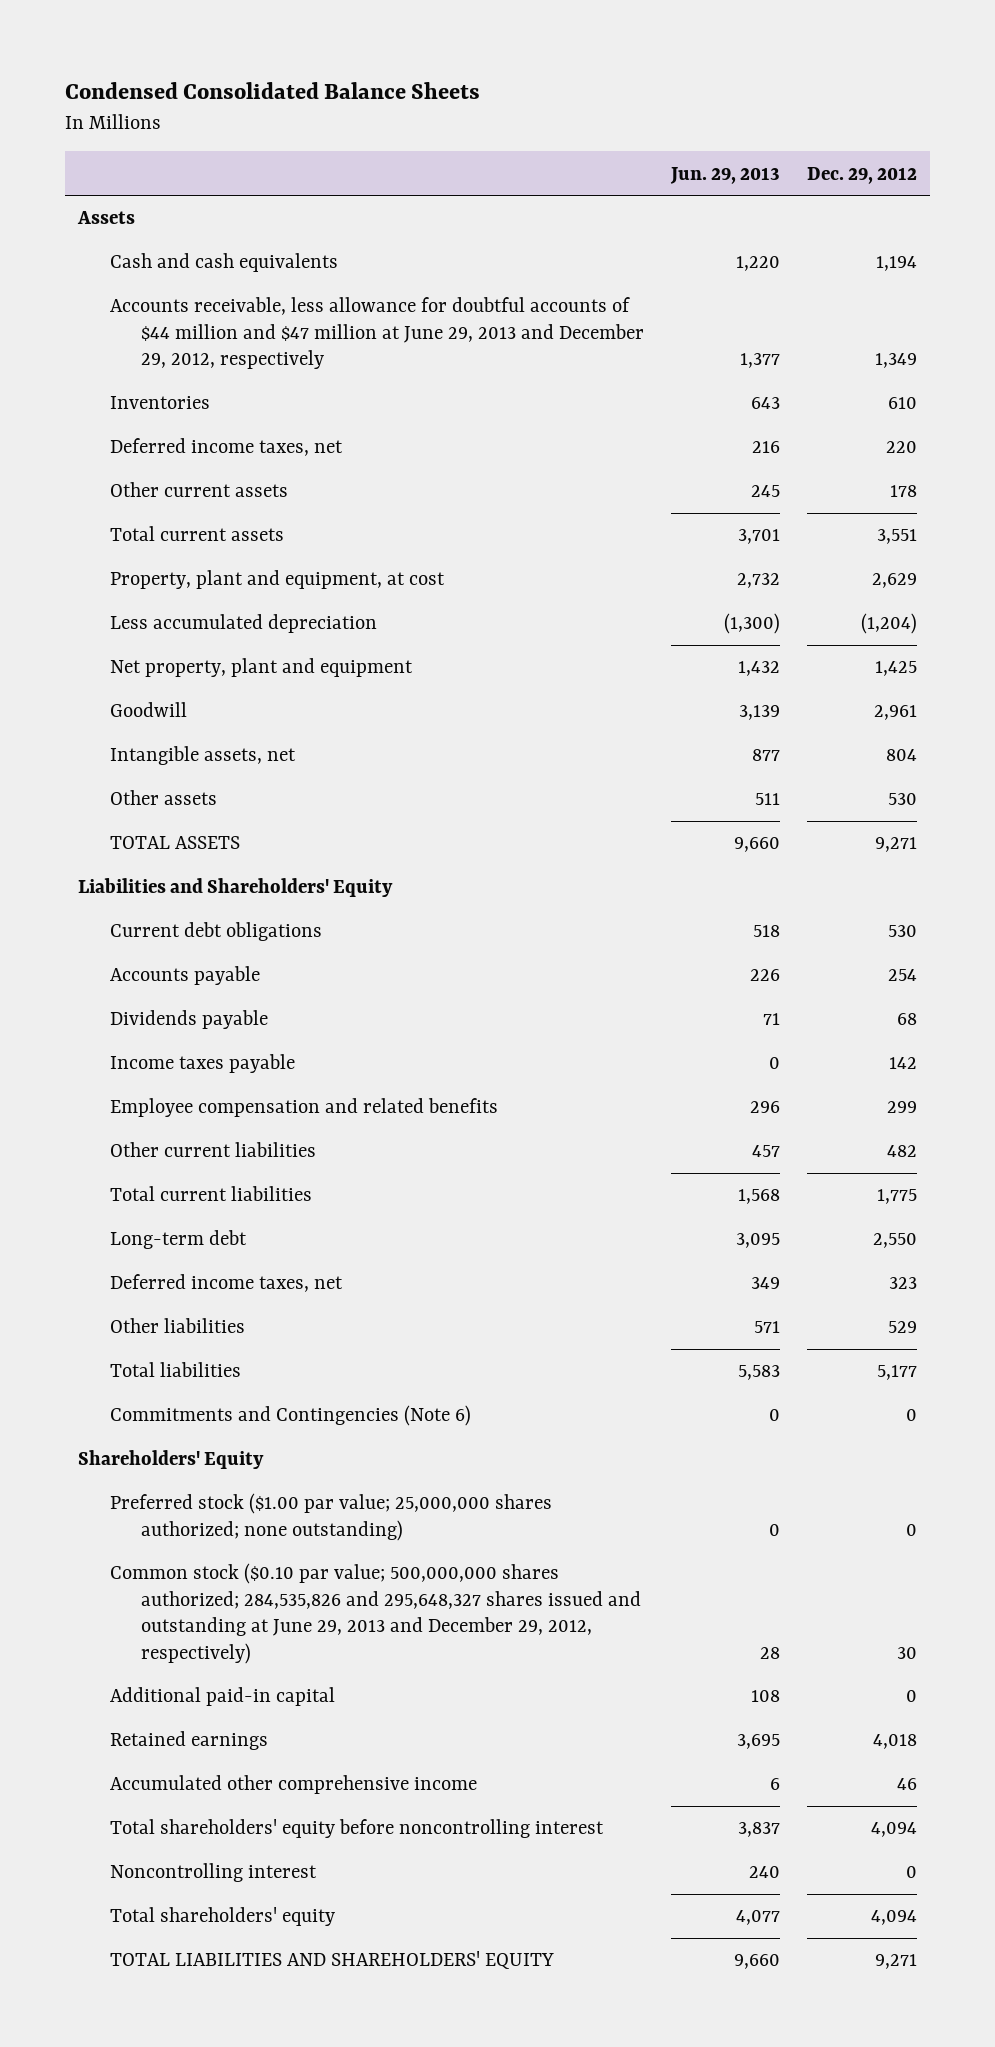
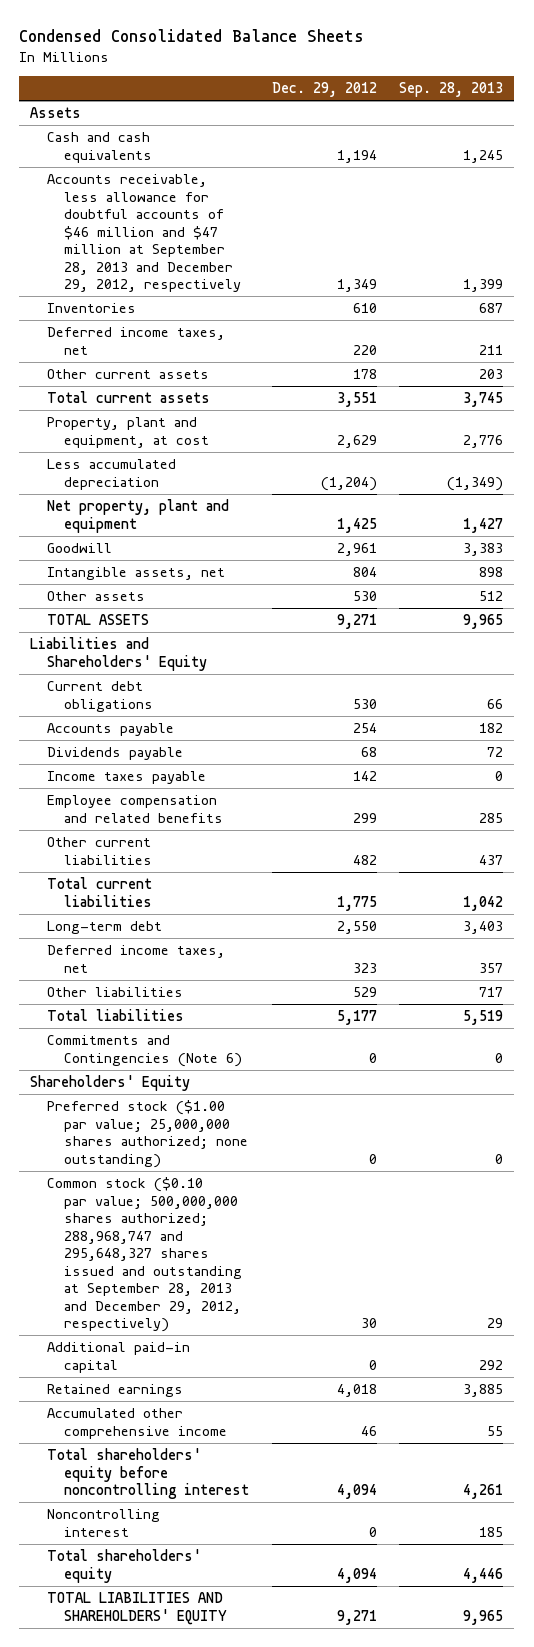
- | Jun. 29, 2013 | Dec. 29, 2012
+ | Dec. 29, 2012 | Sep. 28, 2013
- Accounts receivable, less allowance for doubtful accounts of $44 million and $47 million at June 29, 2013 and December 29, 2012, respectively | 1,377 | 1,349
+ Accounts receivable, less allowance for doubtful accounts of $46 million and $47 million at September 28, 2013 and December 29, 2012, respectively | 1,349 | 1,399
- Common stock ($0.10 par value; 500,000,000 shares authorized; 284,535,826 and 295,648,327 shares issued and outstanding at June 29, 2013 and December 29, 2012, respectively) | 28 | 30
+ Common stock ($0.10 par value; 500,000,000 shares authorized; 288,968,747 and 295,648,327 shares issued and outstanding at September 28, 2013 and December 29, 2012, respectively) | 30 | 29

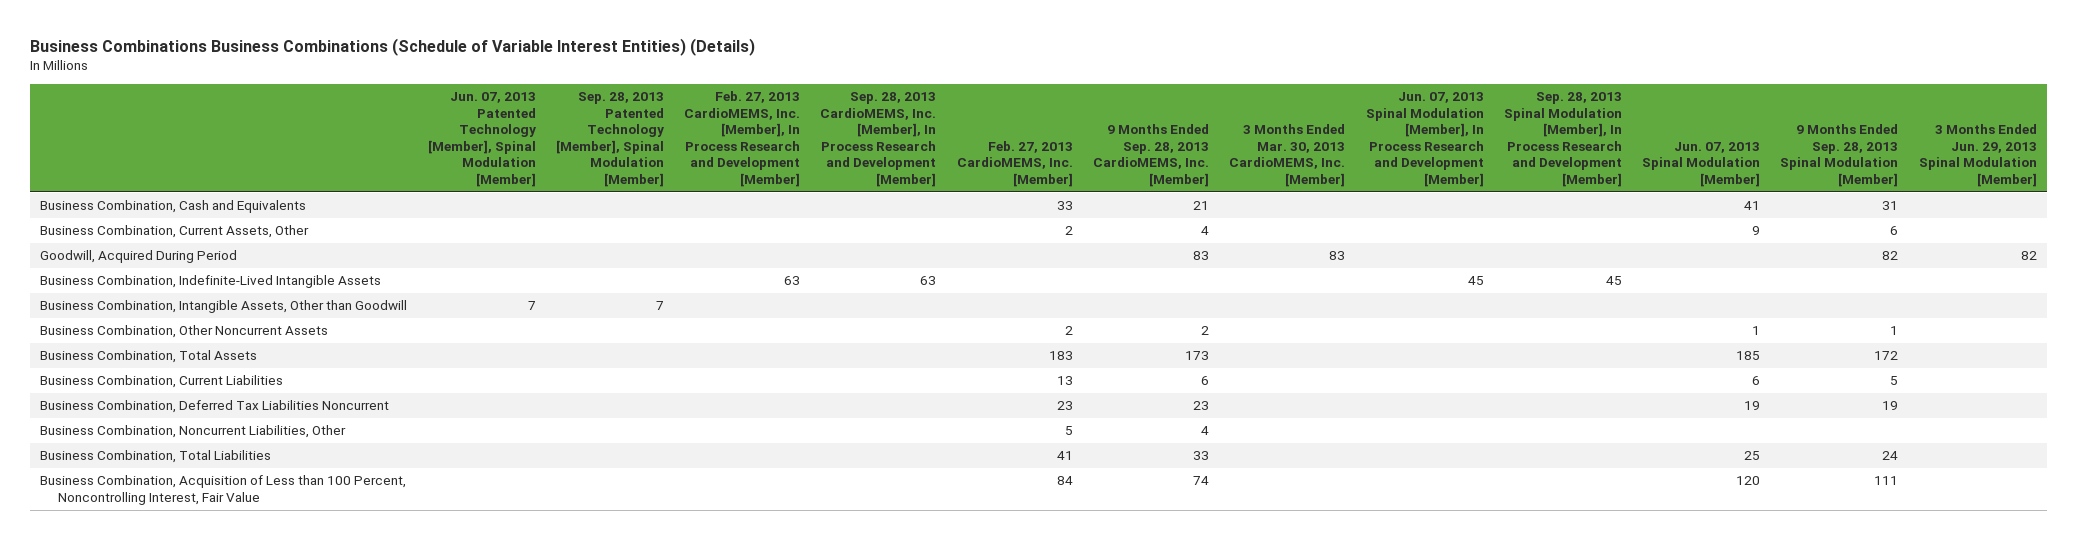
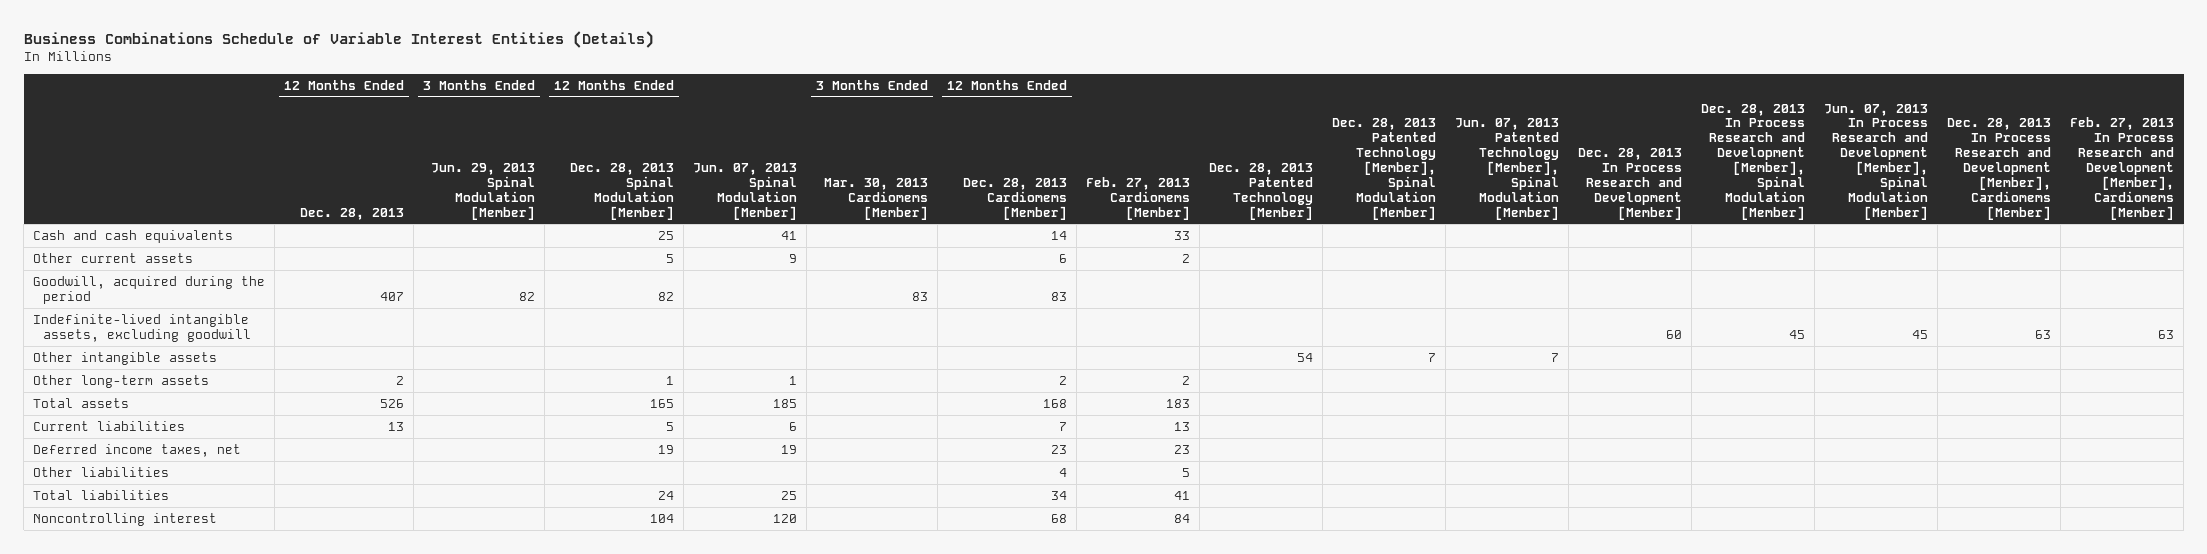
- Business Combinations Business Combinations (Schedule of Variable Interest Entities) (Details)
+ Business Combinations Schedule of Variable Interest Entities (Details)
- | Jun. 07, 2013 Patented Technology [Member], Spinal Modulation [Member] | Sep. 28, 2013 Patented Technology [Member], Spinal Modulation [Member] | Feb. 27, 2013 CardioMEMS, Inc. [Member], In Process Research and Development [Member] | Sep. 28, 2013 CardioMEMS, Inc. [Member], In Process Research and Development [Member] | Feb. 27, 2013 CardioMEMS, Inc. [Member] | 9 Months Ended Sep. 28, 2013 CardioMEMS, Inc. [Member] | 3 Months Ended Mar. 30, 2013 CardioMEMS, Inc. [Member] | Jun. 07, 2013 Spinal Modulation [Member], In Process Research and Development [Member] | Sep. 28, 2013 Spinal Modulation [Member], In Process Research and Development [Member] | Jun. 07, 2013 Spinal Modulation [Member] | 9 Months Ended Sep. 28, 2013 Spinal Modulation [Member] | 3 Months Ended Jun. 29, 2013 Spinal Modulation [Member]
+ | 12 Months Ended Dec. 28, 2013 | 3 Months Ended Jun. 29, 2013 Spinal Modulation [Member] | 12 Months Ended Dec. 28, 2013 Spinal Modulation [Member] | Jun. 07, 2013 Spinal Modulation [Member] | 3 Months Ended Mar. 30, 2013 Cardiomems [Member] | 12 Months Ended Dec. 28, 2013 Cardiomems [Member] | Feb. 27, 2013 Cardiomems [Member] | Dec. 28, 2013 Patented Technology [Member] | Dec. 28, 2013 Patented Technology [Member], Spinal Modulation [Member] | Jun. 07, 2013 Patented Technology [Member], Spinal Modulation [Member] | Dec. 28, 2013 In Process Research and Development [Member] | Dec. 28, 2013 In Process Research and Development [Member], Spinal Modulation [Member] | Jun. 07, 2013 In Process Research and Development [Member], Spinal Modulation [Member] | Dec. 28, 2013 In Process Research and Development [Member], Cardiomems [Member] | Feb. 27, 2013 In Process Research and Development [Member], Cardiomems [Member]
- Business Combination, Cash and Equivalents | | | | | 33 | 21 | | | | 41 | 31 |
- Business Combination, Current Assets, Other | | | | | 2 | 4 | | | | 9 | 6 |
- Goodwill, Acquired During Period | | | | | | 83 | 83 | | | | 82 | 82
- Business Combination, Indefinite-Lived Intangible Assets | | | 63 | 63 | | | | 45 | 45 | | |
- Business Combination, Intangible Assets, Other than Goodwill | 7 | 7 | | | | | | | | | |
- Business Combination, Other Noncurrent Assets | | | | | 2 | 2 | | | | 1 | 1 |
- Business Combination, Total Assets | | | | | 183 | 173 | | | | 185 | 172 |
- Business Combination, Current Liabilities | | | | | 13 | 6 | | | | 6 | 5 |
- Business Combination, Deferred Tax Liabilities Noncurrent | | | | | 23 | 23 | | | | 19 | 19 |
- Business Combination, Noncurrent Liabilities, Other | | | | | 5 | 4 | | | | | |
- Business Combination, Total Liabilities | | | | | 41 | 33 | | | | 25 | 24 |
- Business Combination, Acquisition of Less than 100 Percent, Noncontrolling Interest, Fair Value | | | | | 84 | 74 | | | | 120 | 111 |
+ Cash and cash equivalents | | | 25 | 41 | | 14 | 33 | | | | | | | |
+ Other current assets | | | 5 | 9 | | 6 | 2 | | | | | | | |
+ Goodwill, acquired during the period | 407 | 82 | 82 | | 83 | 83 | | | | | | | | |
+ Indefinite-lived intangible assets, excluding goodwill | | | | | | | | | | | 60 | 45 | 45 | 63 | 63
+ Other intangible assets | | | | | | | | 54 | 7 | 7 | | | | |
+ Other long-term assets | 2 | | 1 | 1 | | 2 | 2 | | | | | | | |
+ Total assets | 526 | | 165 | 185 | | 168 | 183 | | | | | | | |
+ Current liabilities | 13 | | 5 | 6 | | 7 | 13 | | | | | | | |
+ Deferred income taxes, net | | | 19 | 19 | | 23 | 23 | | | | | | | |
+ Other liabilities | | | | | | 4 | 5 | | | | | | | |
+ Total liabilities | | | 24 | 25 | | 34 | 41 | | | | | | | |
+ Noncontrolling interest | | | 104 | 120 | | 68 | 84 | | | | | | | |

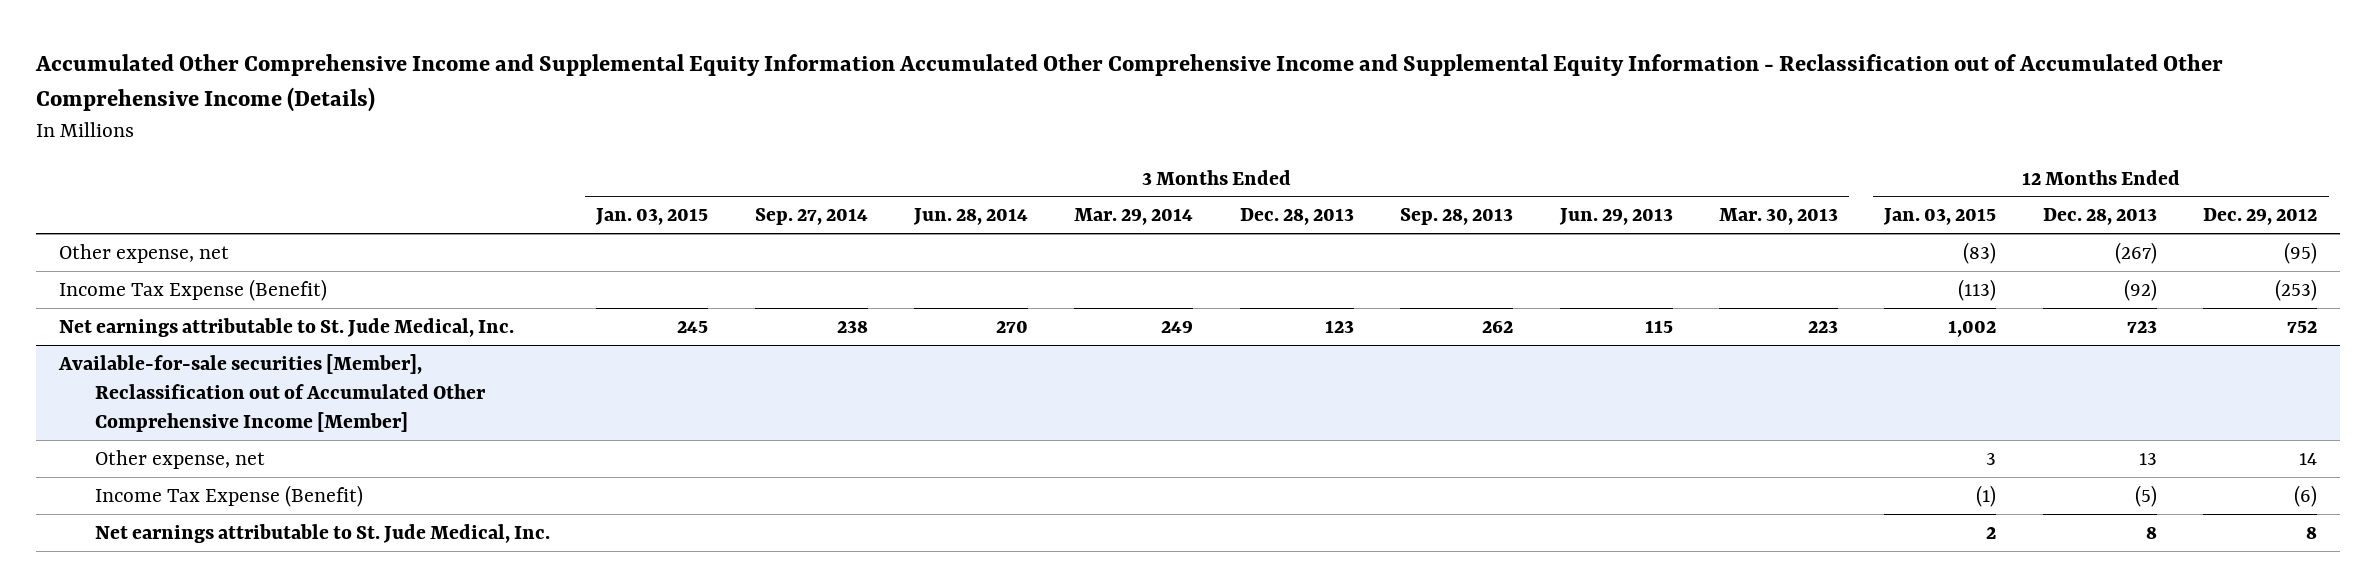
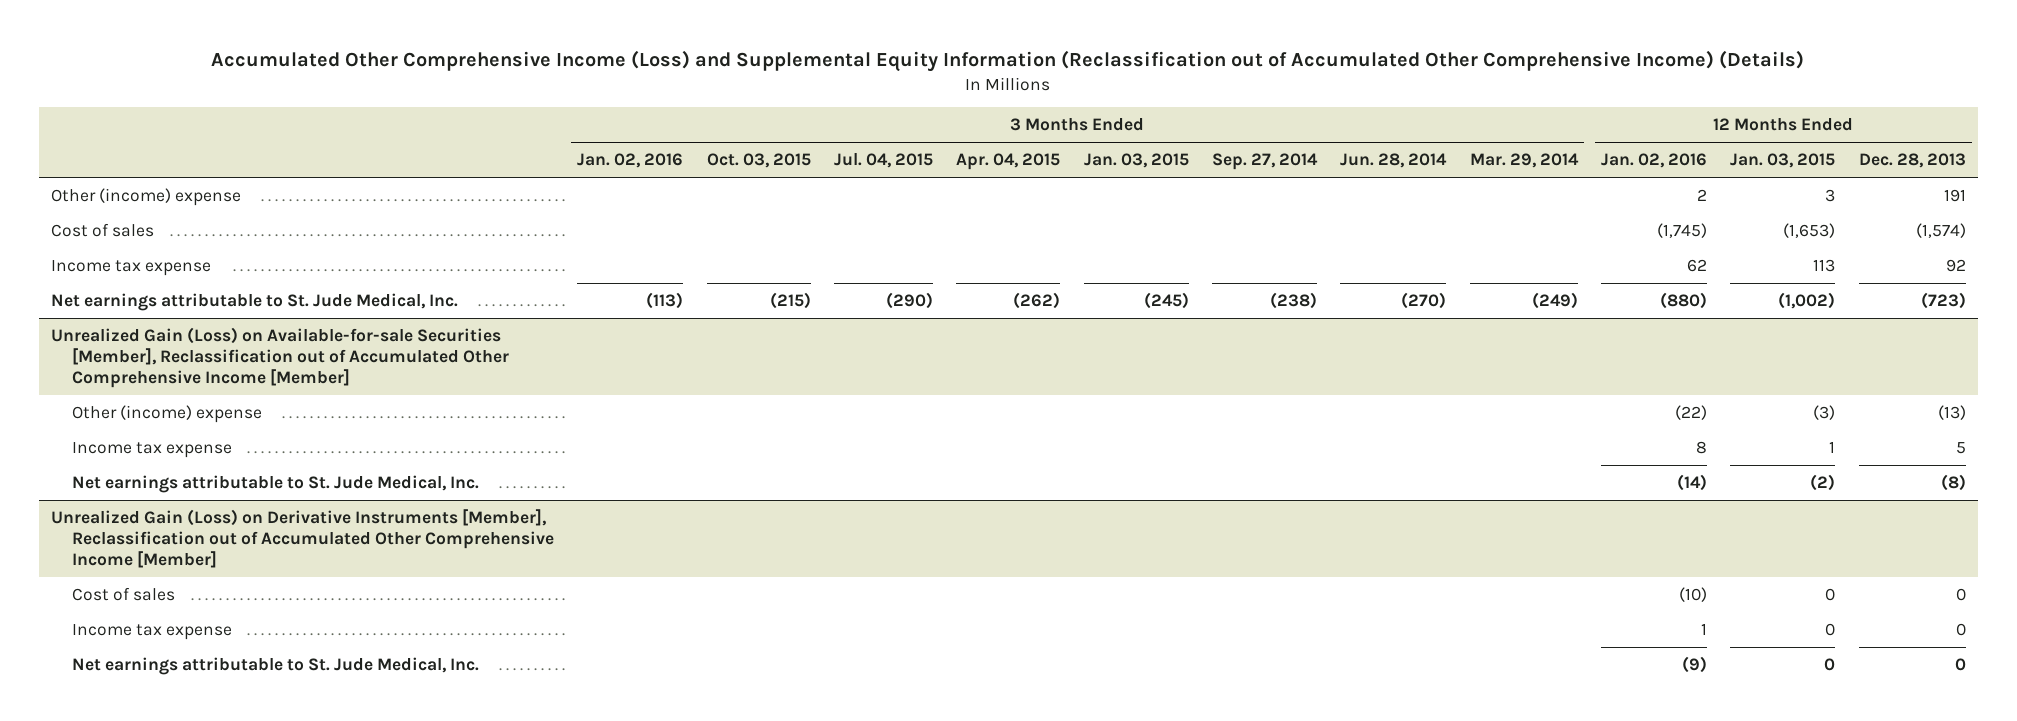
- Accumulated Other Comprehensive Income and Supplemental Equity Information Accumulated Other Comprehensive Income and Supplemental Equity Information - Reclassification out of Accumulated Other Comprehensive Income (Details)
+ Accumulated Other Comprehensive Income (Loss) and Supplemental Equity Information (Reclassification out of Accumulated Other Comprehensive Income) (Details)
- | 3 Months Ended Jan. 03, 2015 | 3 Months Ended Sep. 27, 2014 | 3 Months Ended Jun. 28, 2014 | 3 Months Ended Mar. 29, 2014 | 3 Months Ended Dec. 28, 2013 | 3 Months Ended Sep. 28, 2013 | 3 Months Ended Jun. 29, 2013 | 3 Months Ended Mar. 30, 2013 | 12 Months Ended Jan. 03, 2015 | 12 Months Ended Dec. 28, 2013 | 12 Months Ended Dec. 29, 2012
+ | 3 Months Ended Jan. 02, 2016 | 3 Months Ended Oct. 03, 2015 | 3 Months Ended Jul. 04, 2015 | 3 Months Ended Apr. 04, 2015 | 3 Months Ended Jan. 03, 2015 | 3 Months Ended Sep. 27, 2014 | 3 Months Ended Jun. 28, 2014 | 3 Months Ended Mar. 29, 2014 | 12 Months Ended Jan. 02, 2016 | 12 Months Ended Jan. 03, 2015 | 12 Months Ended Dec. 28, 2013
- Other expense, net | | | | | | | | | (83) | (267) | (95)
- Income Tax Expense (Benefit) | | | | | | | | | (113) | (92) | (253)
- Net earnings attributable to St. Jude Medical, Inc. | 245 | 238 | 270 | 249 | 123 | 262 | 115 | 223 | 1,002 | 723 | 752
- Available-for-sale securities [Member], Reclassification out of Accumulated Other Comprehensive Income [Member]
- Other expense, net | | | | | | | | | 3 | 13 | 14
- Income Tax Expense (Benefit) | | | | | | | | | (1) | (5) | (6)
- Net earnings attributable to St. Jude Medical, Inc. | | | | | | | | | 2 | 8 | 8
+ Other (income) expense | | | | | | | | | 2 | 3 | 191
+ Cost of sales | | | | | | | | | (1,745) | (1,653) | (1,574)
+ Income tax expense | | | | | | | | | 62 | 113 | 92
+ Net earnings attributable to St. Jude Medical, Inc. | (113) | (215) | (290) | (262) | (245) | (238) | (270) | (249) | (880) | (1,002) | (723)
+ Unrealized Gain (Loss) on Available-for-sale Securities [Member], Reclassification out of Accumulated Other Comprehensive Income [Member]
+ Other (income) expense | | | | | | | | | (22) | (3) | (13)
+ Income tax expense | | | | | | | | | 8 | 1 | 5
+ Net earnings attributable to St. Jude Medical, Inc. | | | | | | | | | (14) | (2) | (8)
+ Unrealized Gain (Loss) on Derivative Instruments [Member], Reclassification out of Accumulated Other Comprehensive Income [Member]
+ Cost of sales | | | | | | | | | (10) | 0 | 0
+ Income tax expense | | | | | | | | | 1 | 0 | 0
+ Net earnings attributable to St. Jude Medical, Inc. | | | | | | | | | (9) | 0 | 0

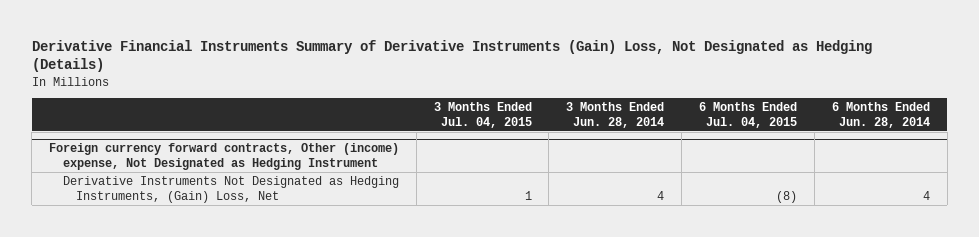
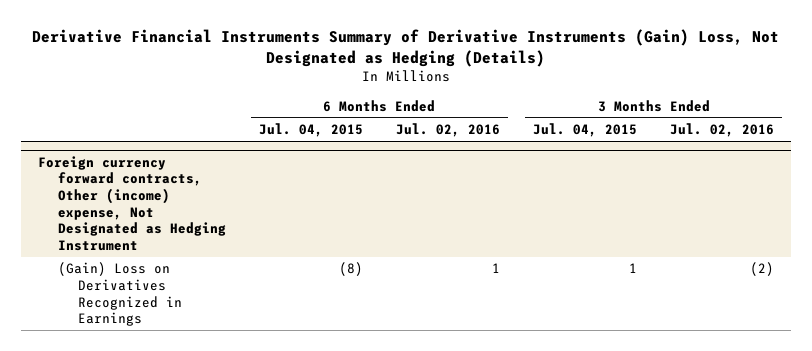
- | 3 Months Ended Jul. 04, 2015 | 3 Months Ended Jun. 28, 2014 | 6 Months Ended Jul. 04, 2015 | 6 Months Ended Jun. 28, 2014
+ | 6 Months Ended Jul. 04, 2015 | 6 Months Ended Jul. 02, 2016 | 3 Months Ended Jul. 04, 2015 | 3 Months Ended Jul. 02, 2016
@ Foreign currency forward contracts, Other (income) expense, Not Designated as Hedging Instrument
- Derivative Instruments Not Designated as Hedging Instruments, (Gain) Loss, Net | 1 | 4 | (8) | 4
+ (Gain) Loss on Derivatives Recognized in Earnings | (8) | 1 | 1 | (2)

